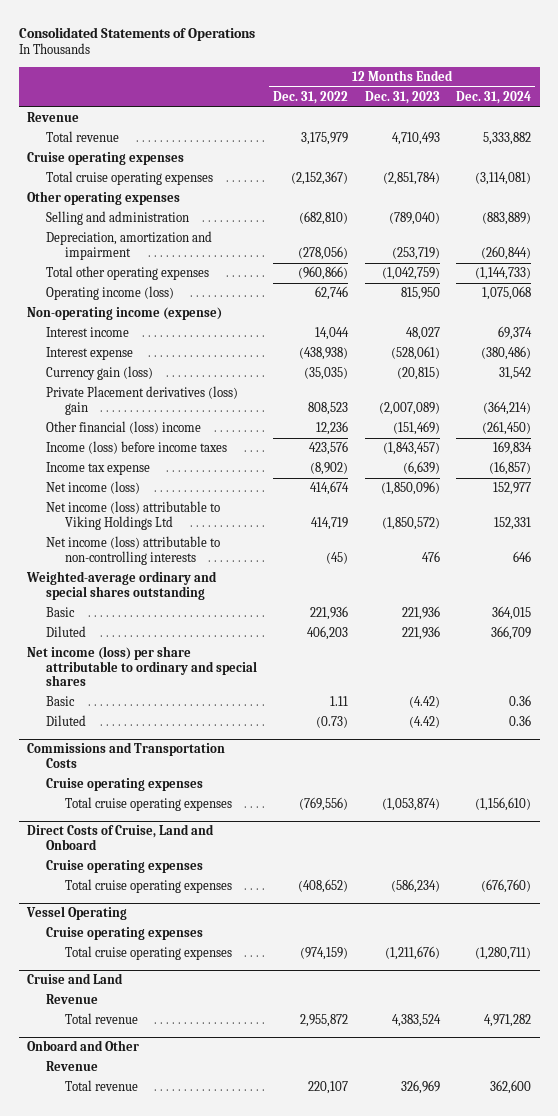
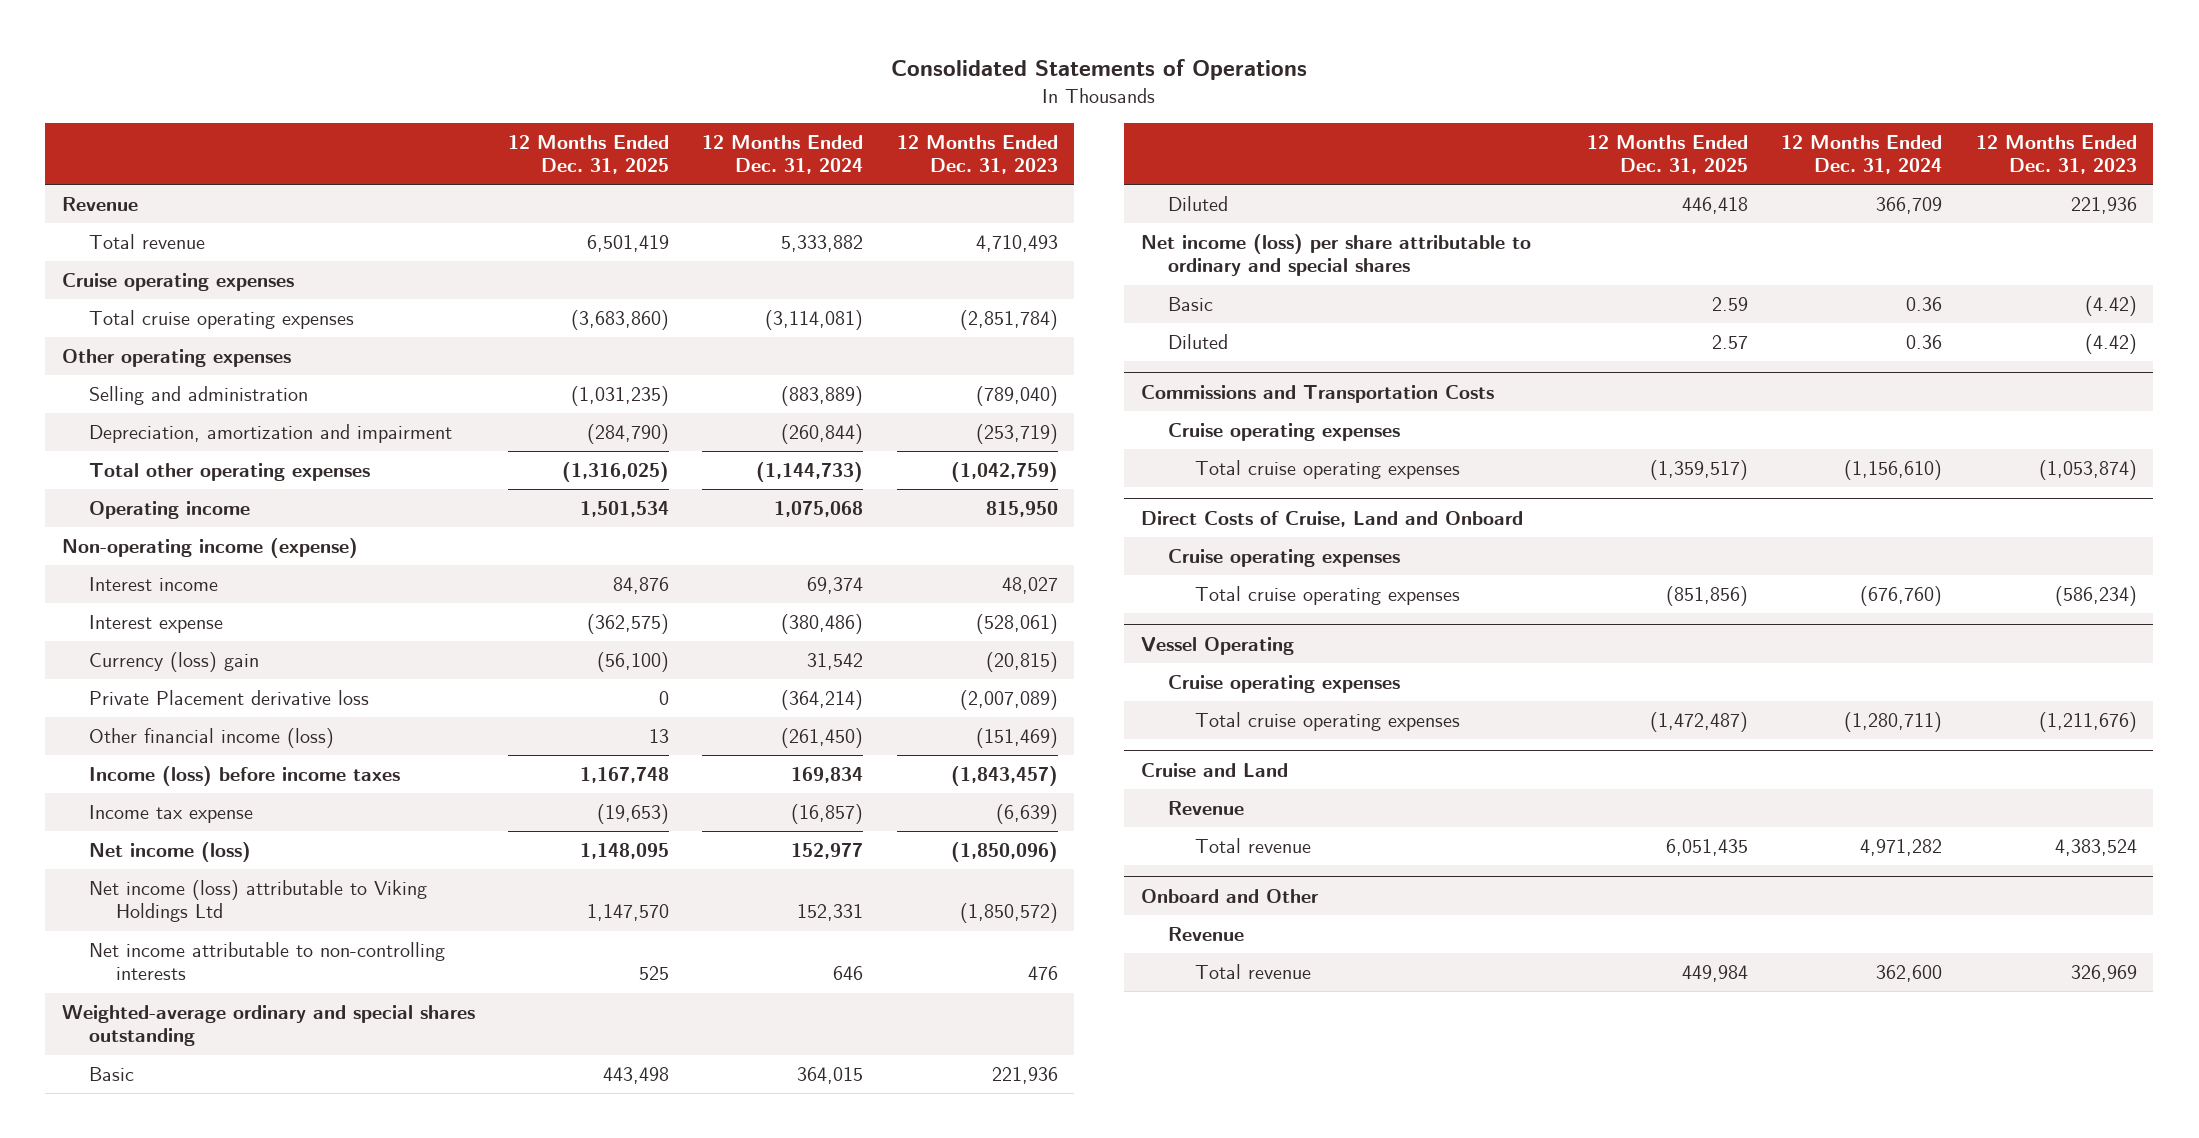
- | 12 Months Ended Dec. 31, 2022 | 12 Months Ended Dec. 31, 2023 | 12 Months Ended Dec. 31, 2024
+ | 12 Months Ended Dec. 31, 2025 | 12 Months Ended Dec. 31, 2024 | 12 Months Ended Dec. 31, 2023
- Operating income (loss) | 62,746 | 815,950 | 1,075,068
+ Operating income | 1,501,534 | 1,075,068 | 815,950
- Currency gain (loss) | (35,035) | (20,815) | 31,542
- Private Placement derivatives (loss) gain | 808,523 | (2,007,089) | (364,214)
- Other financial (loss) income | 12,236 | (151,469) | (261,450)
+ Currency (loss) gain | (56,100) | 31,542 | (20,815)
+ Private Placement derivative loss | 0 | (364,214) | (2,007,089)
+ Other financial income (loss) | 13 | (261,450) | (151,469)
- Net income (loss) attributable to non-controlling interests | (45) | 476 | 646
+ Net income attributable to non-controlling interests | 525 | 646 | 476

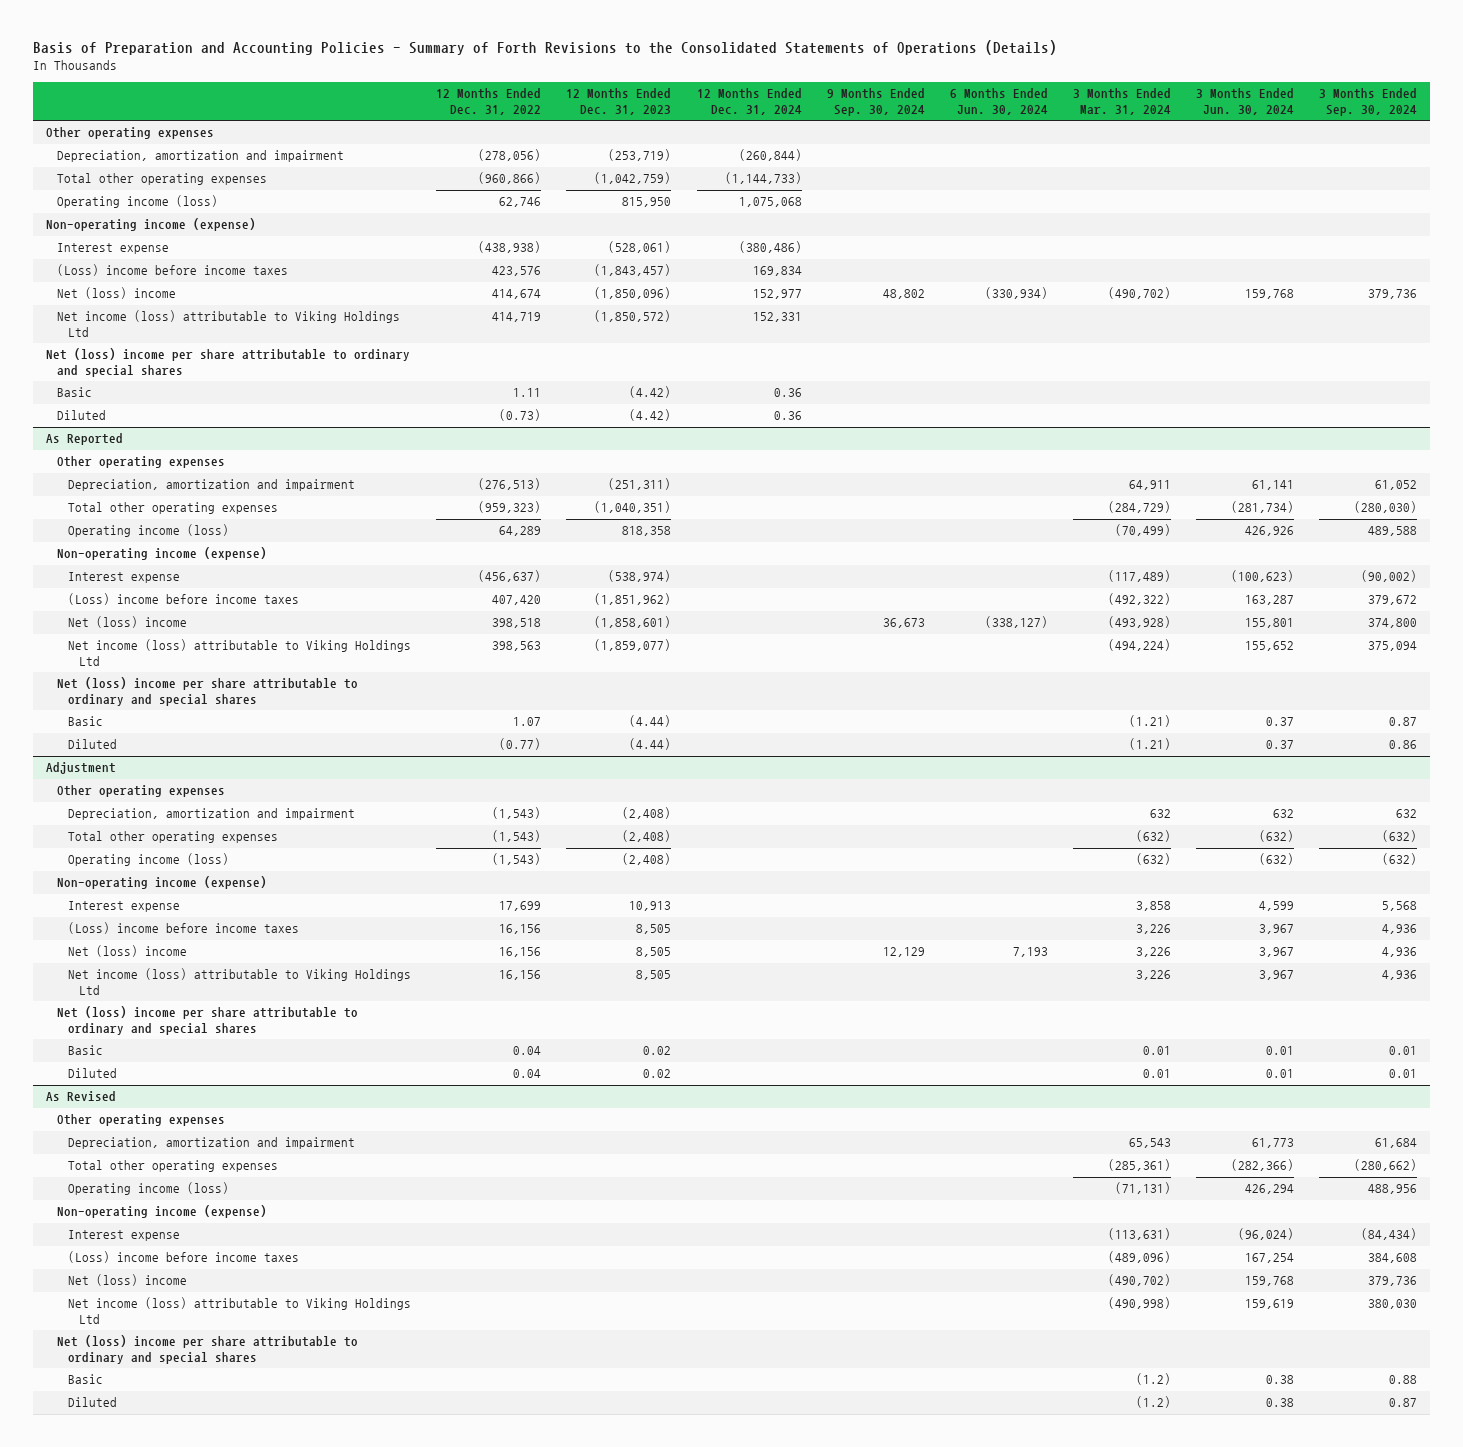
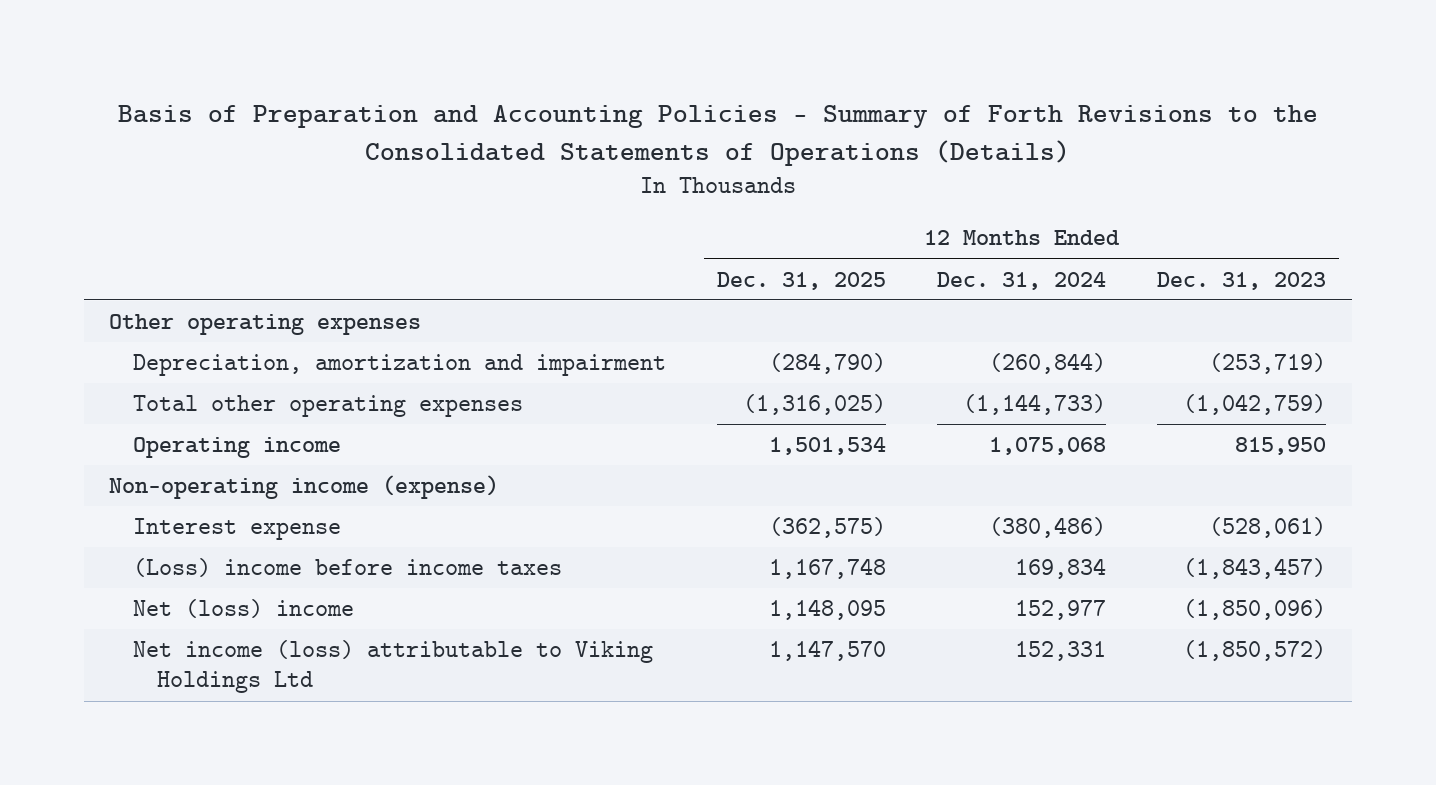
- | 12 Months Ended Dec. 31, 2022 | 12 Months Ended Dec. 31, 2023 | 12 Months Ended Dec. 31, 2024 | 9 Months Ended Sep. 30, 2024 | 6 Months Ended Jun. 30, 2024 | 3 Months Ended Mar. 31, 2024 | 3 Months Ended Jun. 30, 2024 | 3 Months Ended Sep. 30, 2024
+ | 12 Months Ended Dec. 31, 2025 | 12 Months Ended Dec. 31, 2024 | 12 Months Ended Dec. 31, 2023
- Operating income (loss) | 62,746 | 815,950 | 1,075,068 | | | | |
+ Operating income | 1,501,534 | 1,075,068 | 815,950
- Net (loss) income per share attributable to ordinary and special shares
- Basic | 1.11 | (4.42) | 0.36 | | | | |
- Diluted | (0.73) | (4.42) | 0.36 | | | | |
- As Reported
- Other operating expenses
- Depreciation, amortization and impairment | (276,513) | (251,311) | | | | 64,911 | 61,141 | 61,052
- Total other operating expenses | (959,323) | (1,040,351) | | | | (284,729) | (281,734) | (280,030)
- Operating income (loss) | 64,289 | 818,358 | | | | (70,499) | 426,926 | 489,588
- Non-operating income (expense)
- Interest expense | (456,637) | (538,974) | | | | (117,489) | (100,623) | (90,002)
- (Loss) income before income taxes | 407,420 | (1,851,962) | | | | (492,322) | 163,287 | 379,672
- Net (loss) income | 398,518 | (1,858,601) | | 36,673 | (338,127) | (493,928) | 155,801 | 374,800
- Net income (loss) attributable to Viking Holdings Ltd | 398,563 | (1,859,077) | | | | (494,224) | 155,652 | 375,094
- Net (loss) income per share attributable to ordinary and special shares
- Basic | 1.07 | (4.44) | | | | (1.21) | 0.37 | 0.87
- Diluted | (0.77) | (4.44) | | | | (1.21) | 0.37 | 0.86
- Adjustment
- Other operating expenses
- Depreciation, amortization and impairment | (1,543) | (2,408) | | | | 632 | 632 | 632
- Total other operating expenses | (1,543) | (2,408) | | | | (632) | (632) | (632)
- Operating income (loss) | (1,543) | (2,408) | | | | (632) | (632) | (632)
- Non-operating income (expense)
- Interest expense | 17,699 | 10,913 | | | | 3,858 | 4,599 | 5,568
- (Loss) income before income taxes | 16,156 | 8,505 | | | | 3,226 | 3,967 | 4,936
- Net (loss) income | 16,156 | 8,505 | | 12,129 | 7,193 | 3,226 | 3,967 | 4,936
- Net income (loss) attributable to Viking Holdings Ltd | 16,156 | 8,505 | | | | 3,226 | 3,967 | 4,936
- Net (loss) income per share attributable to ordinary and special shares
- Basic | 0.04 | 0.02 | | | | 0.01 | 0.01 | 0.01
- Diluted | 0.04 | 0.02 | | | | 0.01 | 0.01 | 0.01
- As Revised
- Other operating expenses
- Depreciation, amortization and impairment | | | | | | 65,543 | 61,773 | 61,684
- Total other operating expenses | | | | | | (285,361) | (282,366) | (280,662)
- Operating income (loss) | | | | | | (71,131) | 426,294 | 488,956
- Non-operating income (expense)
- Interest expense | | | | | | (113,631) | (96,024) | (84,434)
- (Loss) income before income taxes | | | | | | (489,096) | 167,254 | 384,608
- Net (loss) income | | | | | | (490,702) | 159,768 | 379,736
- Net income (loss) attributable to Viking Holdings Ltd | | | | | | (490,998) | 159,619 | 380,030
- Net (loss) income per share attributable to ordinary and special shares
- Basic | | | | | | (1.2) | 0.38 | 0.88
- Diluted | | | | | | (1.2) | 0.38 | 0.87

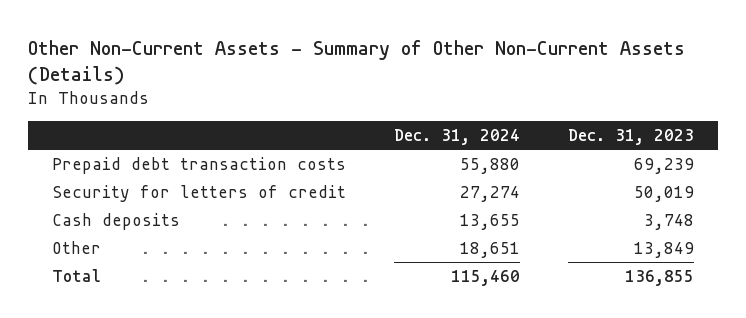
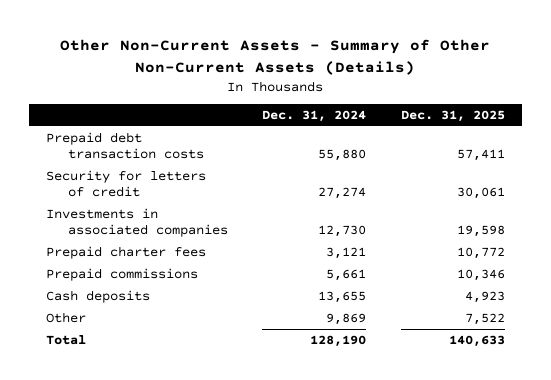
- | Dec. 31, 2024 | Dec. 31, 2023
+ | Dec. 31, 2024 | Dec. 31, 2025
+ Investments in associated companies | 12,730 | 19,598
+ Prepaid charter fees | 3,121 | 10,772
+ Prepaid commissions | 5,661 | 10,346
- Other | 18,651 | 13,849
- Total | 115,460 | 136,855
+ Other | 9,869 | 7,522
+ Total | 128,190 | 140,633

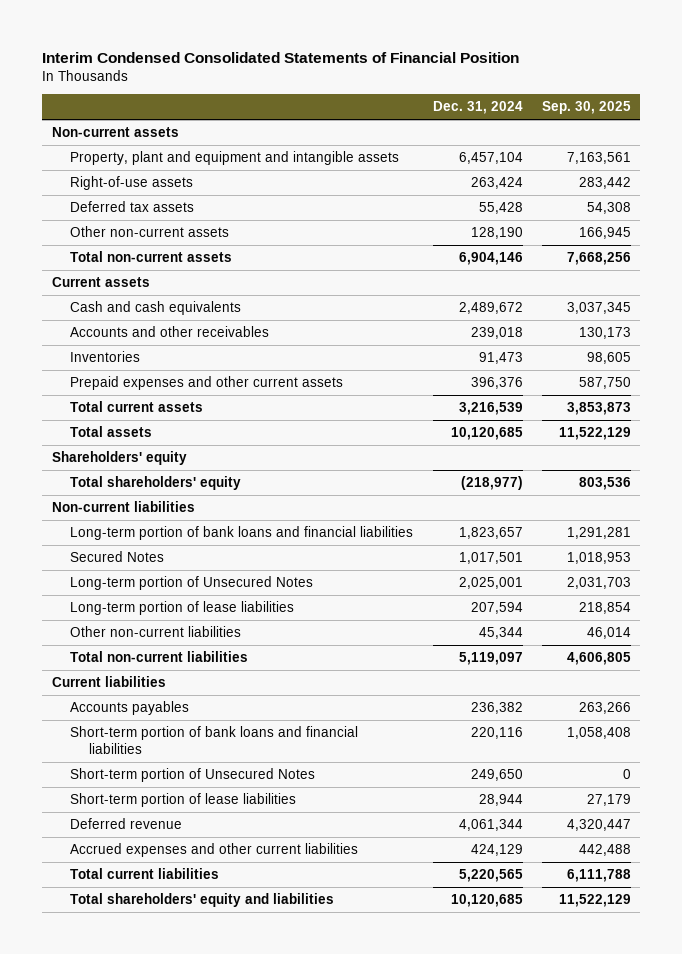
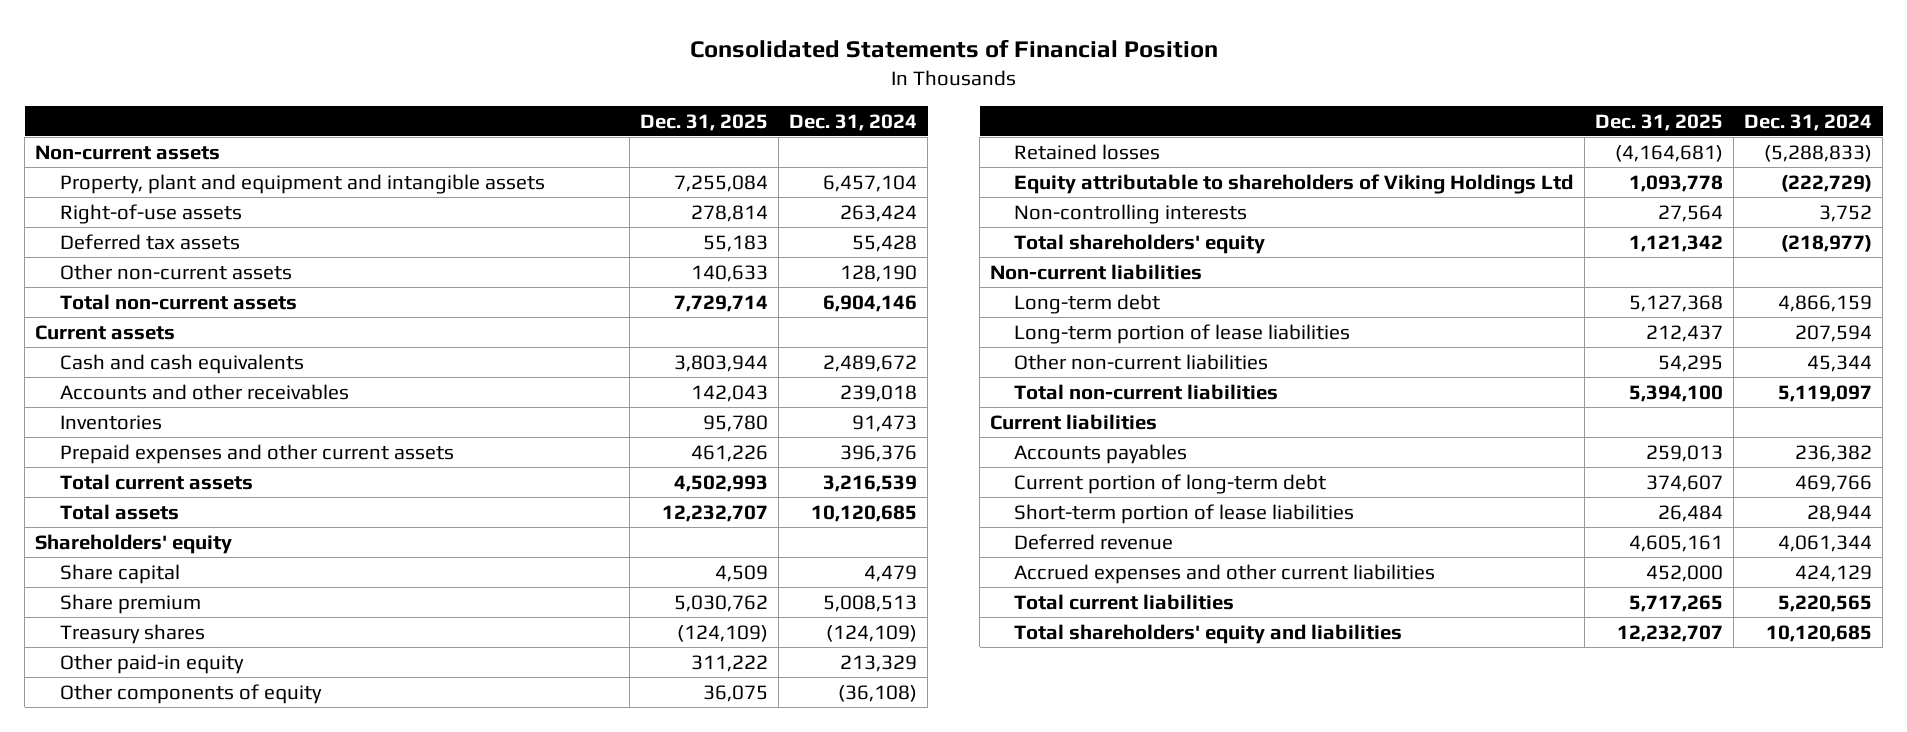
- Interim Condensed Consolidated Statements of Financial Position
+ Consolidated Statements of Financial Position
- | Dec. 31, 2024 | Sep. 30, 2025
+ | Dec. 31, 2025 | Dec. 31, 2024
+ Share capital | 4,509 | 4,479
+ Share premium | 5,030,762 | 5,008,513
+ Treasury shares | (124,109) | (124,109)
+ Other paid-in equity | 311,222 | 213,329
+ Other components of equity | 36,075 | (36,108)
+ Retained losses | (4,164,681) | (5,288,833)
+ Equity attributable to shareholders of Viking Holdings Ltd | 1,093,778 | (222,729)
+ Non-controlling interests | 27,564 | 3,752
- Long-term portion of bank loans and financial liabilities | 1,823,657 | 1,291,281
- Secured Notes | 1,017,501 | 1,018,953
- Long-term portion of Unsecured Notes | 2,025,001 | 2,031,703
+ Long-term debt | 5,127,368 | 4,866,159
- Short-term portion of bank loans and financial liabilities | 220,116 | 1,058,408
- Short-term portion of Unsecured Notes | 249,650 | 0
+ Current portion of long-term debt | 374,607 | 469,766

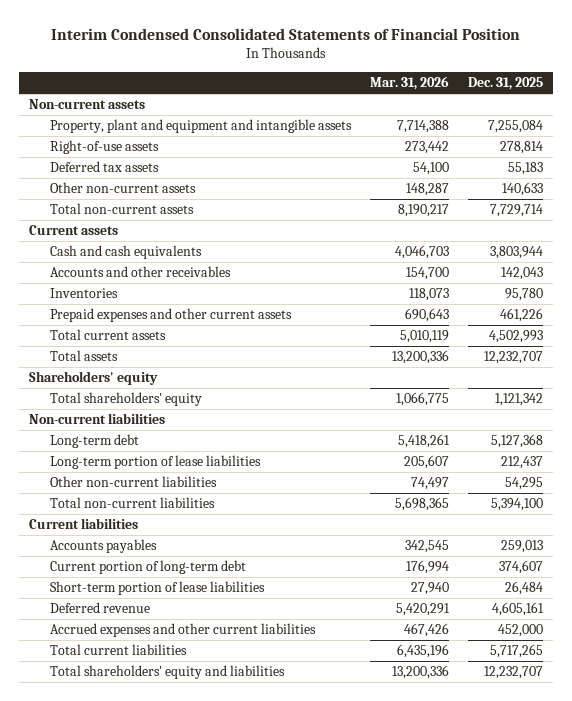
- Consolidated Statements of Financial Position
+ Interim Condensed Consolidated Statements of Financial Position
- | Dec. 31, 2025 | Dec. 31, 2024
+ | Mar. 31, 2026 | Dec. 31, 2025
- Share capital | 4,509 | 4,479
- Share premium | 5,030,762 | 5,008,513
- Treasury shares | (124,109) | (124,109)
- Other paid-in equity | 311,222 | 213,329
- Other components of equity | 36,075 | (36,108)
- Retained losses | (4,164,681) | (5,288,833)
- Equity attributable to shareholders of Viking Holdings Ltd | 1,093,778 | (222,729)
- Non-controlling interests | 27,564 | 3,752

